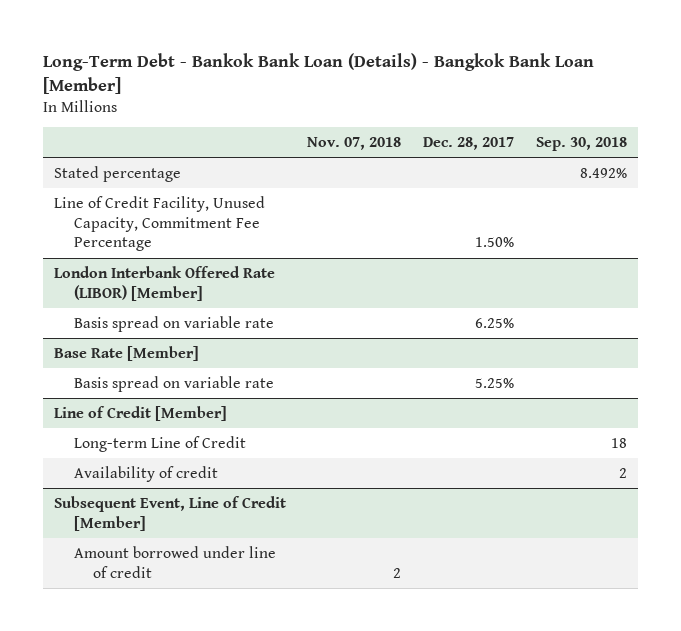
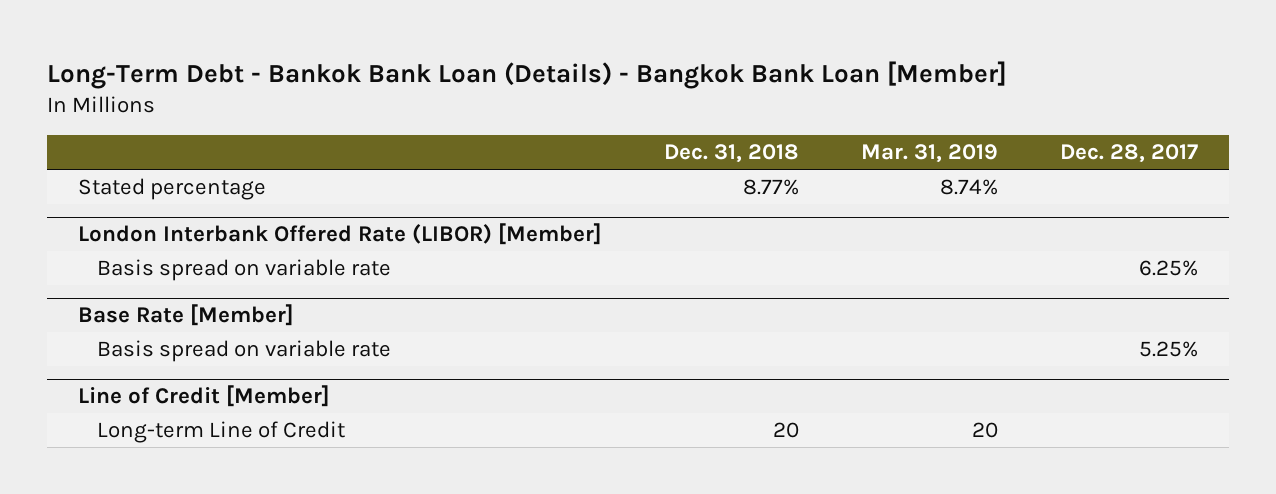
- | Nov. 07, 2018 | Dec. 28, 2017 | Sep. 30, 2018
+ | Dec. 31, 2018 | Mar. 31, 2019 | Dec. 28, 2017
- Line of Credit Facility, Unused Capacity, Commitment Fee Percentage | | 1.50% |
@ Line of Credit [Member]
- Availability of credit | | | 2
- Subsequent Event, Line of Credit [Member]
- Amount borrowed under line of credit | 2 | |

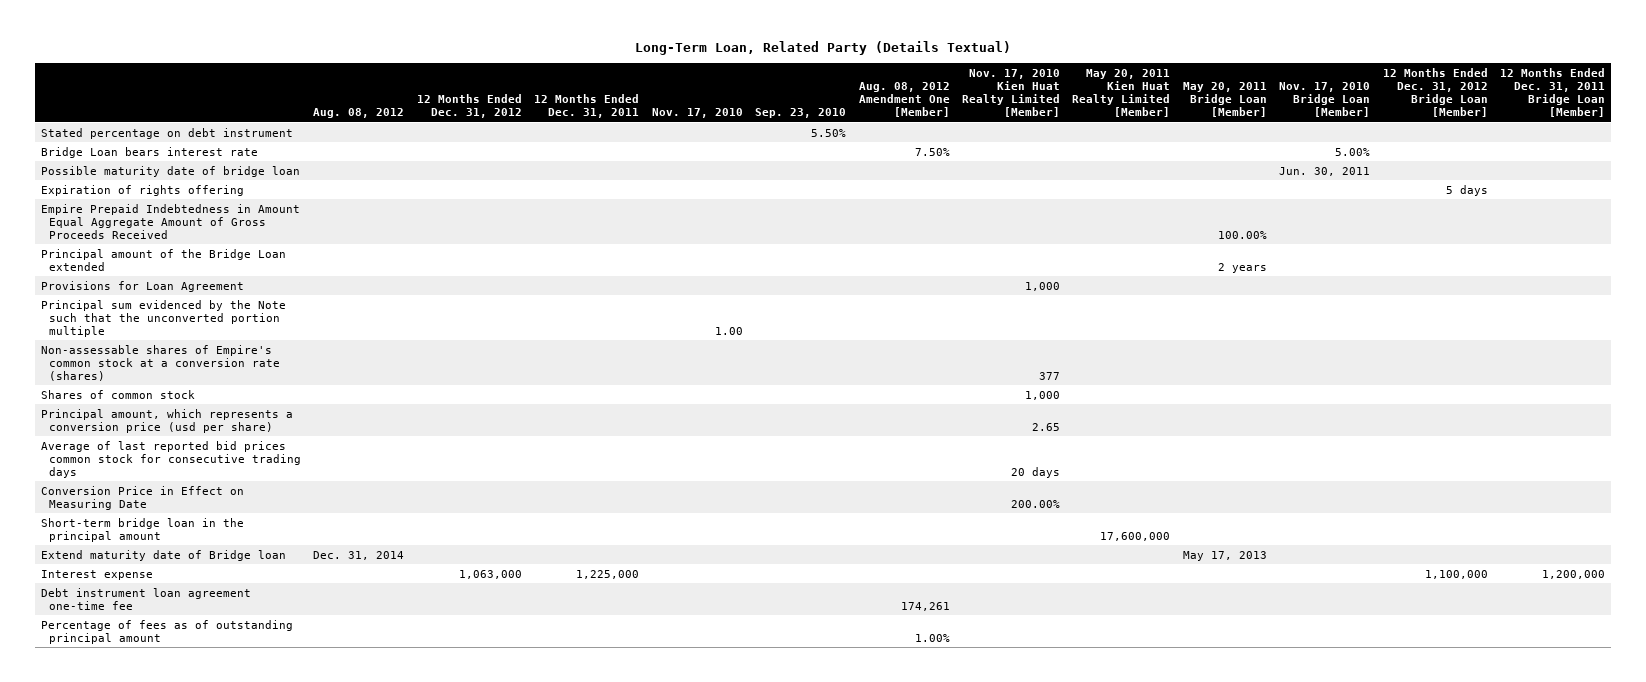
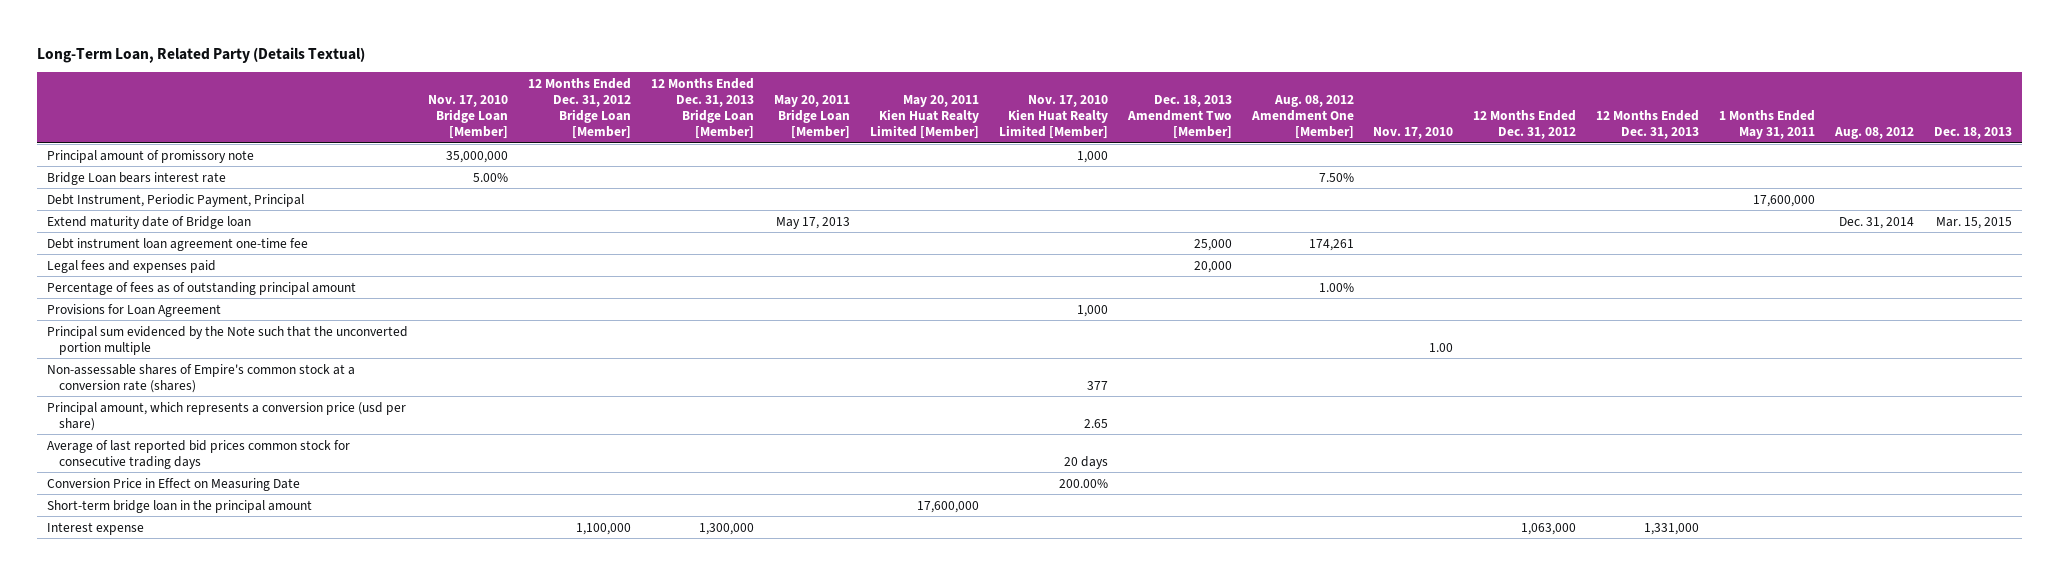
- | Aug. 08, 2012 | 12 Months Ended Dec. 31, 2012 | 12 Months Ended Dec. 31, 2011 | Nov. 17, 2010 | Sep. 23, 2010 | Aug. 08, 2012 Amendment One [Member] | Nov. 17, 2010 Kien Huat Realty Limited [Member] | May 20, 2011 Kien Huat Realty Limited [Member] | May 20, 2011 Bridge Loan [Member] | Nov. 17, 2010 Bridge Loan [Member] | 12 Months Ended Dec. 31, 2012 Bridge Loan [Member] | 12 Months Ended Dec. 31, 2011 Bridge Loan [Member]
+ | Nov. 17, 2010 Bridge Loan [Member] | 12 Months Ended Dec. 31, 2012 Bridge Loan [Member] | 12 Months Ended Dec. 31, 2013 Bridge Loan [Member] | May 20, 2011 Bridge Loan [Member] | May 20, 2011 Kien Huat Realty Limited [Member] | Nov. 17, 2010 Kien Huat Realty Limited [Member] | Dec. 18, 2013 Amendment Two [Member] | Aug. 08, 2012 Amendment One [Member] | Nov. 17, 2010 | 12 Months Ended Dec. 31, 2012 | 12 Months Ended Dec. 31, 2013 | 1 Months Ended May 31, 2011 | Aug. 08, 2012 | Dec. 18, 2013
- Stated percentage on debt instrument | | | | | 5.50% | | | | | | |
+ Principal amount of promissory note | 35,000,000 | | | | | 1,000 | | | | | | | |
- Possible maturity date of bridge loan | | | | | | | | | | Jun. 30, 2011 | |
- Expiration of rights offering | | | | | | | | | | | 5 days |
- Empire Prepaid Indebtedness in Amount Equal Aggregate Amount of Gross Proceeds Received | | | | | | | | | 100.00% | | |
- Principal amount of the Bridge Loan extended | | | | | | | | | 2 years | | |
+ Debt Instrument, Periodic Payment, Principal | | | | | | | | | | | | 17,600,000 | |
moved up: Extend maturity date of Bridge loan | | | | May 17, 2013 | | | | | | | | | Dec. 31, 2014 | Mar. 15, 2015
moved up: Debt instrument loan agreement one-time fee | | | | | | | 25,000 | 174,261 | | | | | |
+ Legal fees and expenses paid | | | | | | | 20,000 | | | | | | |
moved up: Percentage of fees as of outstanding principal amount | | | | | | | | 1.00% | | | | | |
- Shares of common stock | | | | | | | 1,000 | | | | |

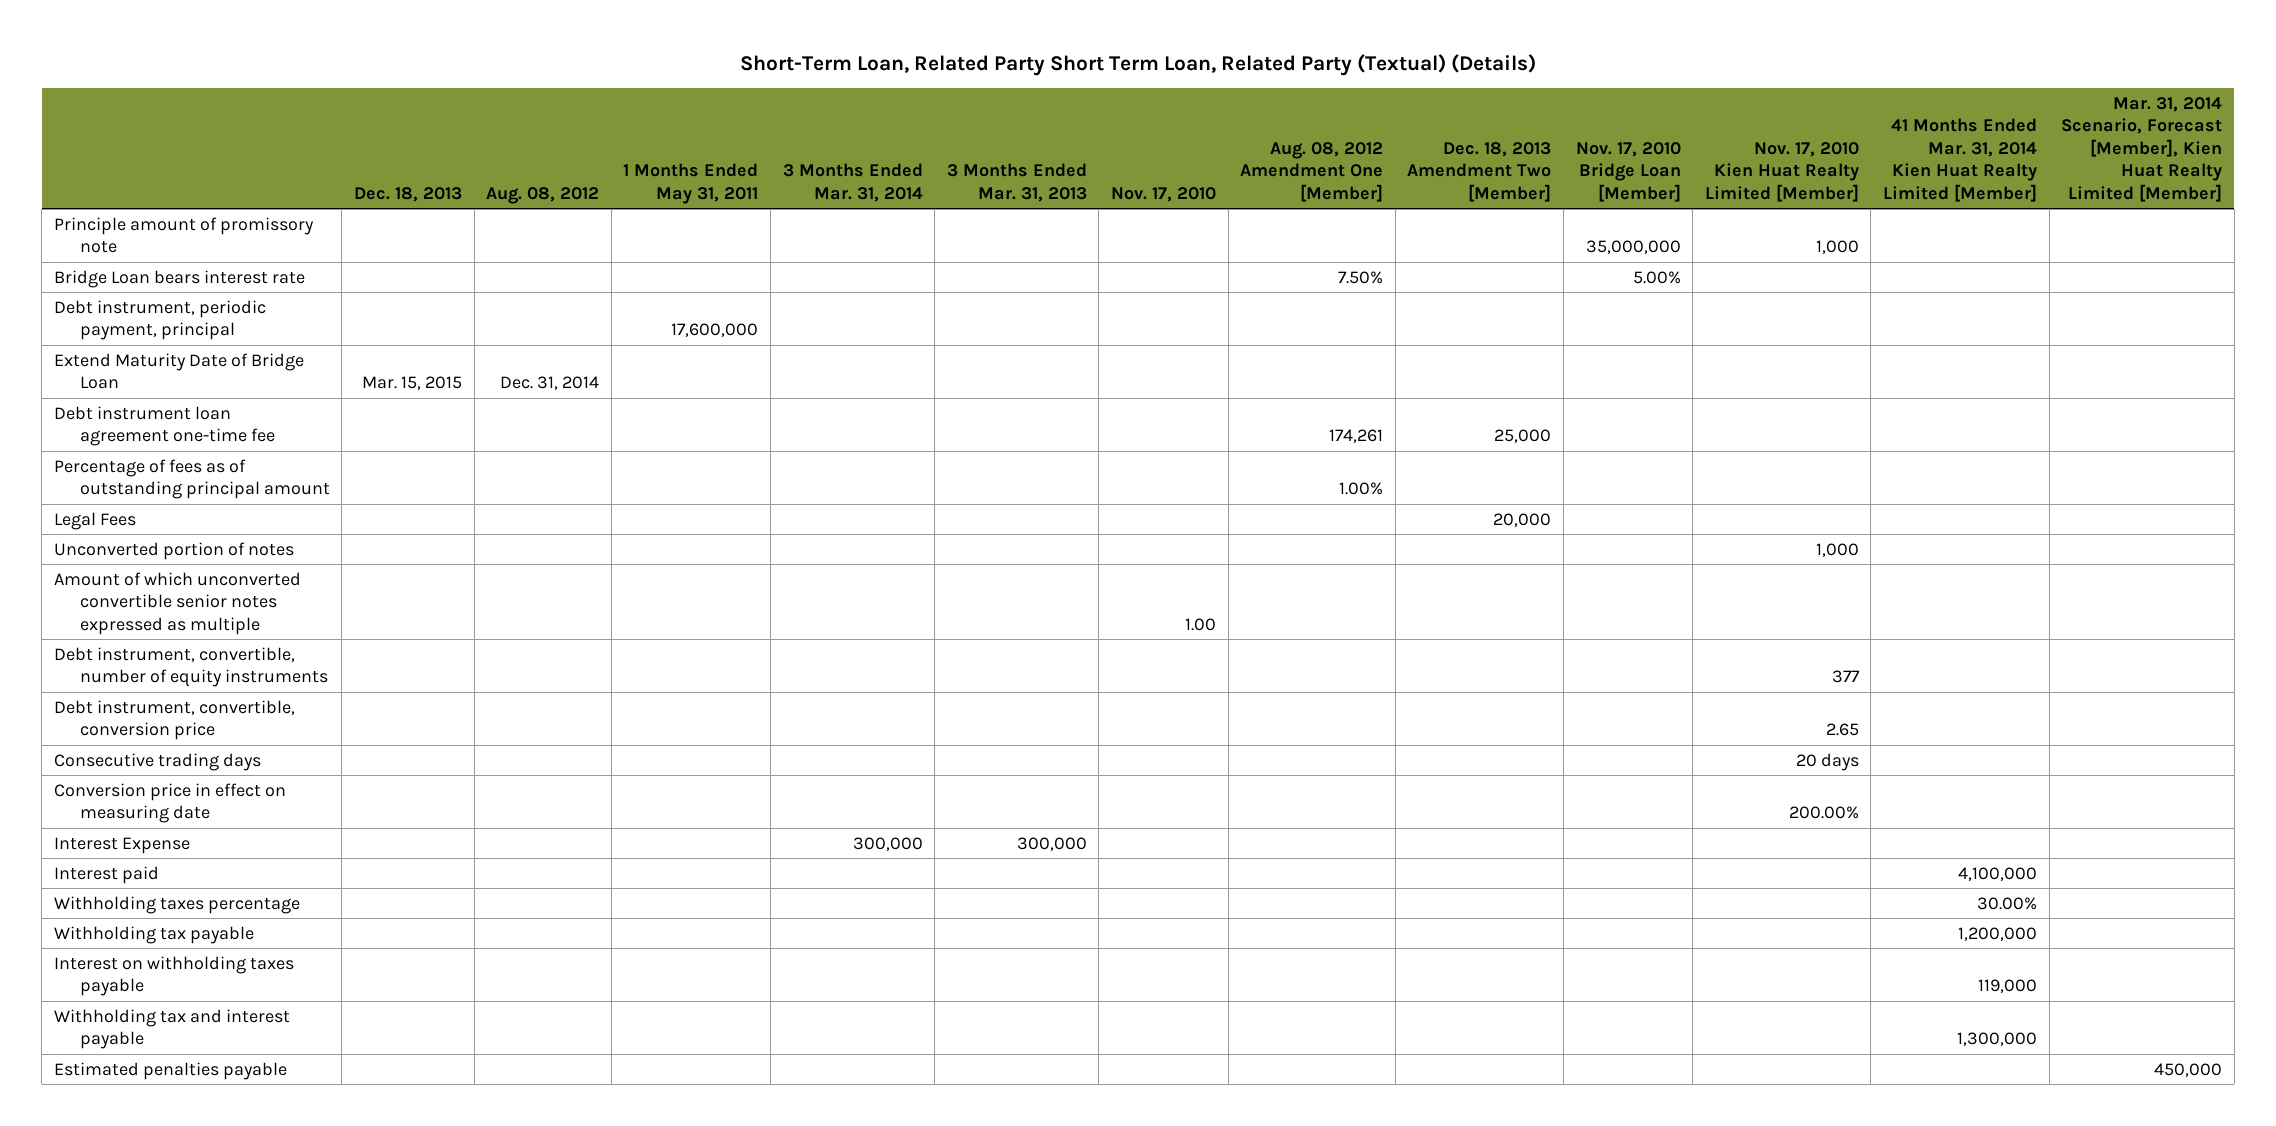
- Long-Term Loan, Related Party (Details Textual)
+ Short-Term Loan, Related Party Short Term Loan, Related Party (Textual) (Details)
- | Nov. 17, 2010 Bridge Loan [Member] | 12 Months Ended Dec. 31, 2012 Bridge Loan [Member] | 12 Months Ended Dec. 31, 2013 Bridge Loan [Member] | May 20, 2011 Bridge Loan [Member] | May 20, 2011 Kien Huat Realty Limited [Member] | Nov. 17, 2010 Kien Huat Realty Limited [Member] | Dec. 18, 2013 Amendment Two [Member] | Aug. 08, 2012 Amendment One [Member] | Nov. 17, 2010 | 12 Months Ended Dec. 31, 2012 | 12 Months Ended Dec. 31, 2013 | 1 Months Ended May 31, 2011 | Aug. 08, 2012 | Dec. 18, 2013
+ | Dec. 18, 2013 | Aug. 08, 2012 | 1 Months Ended May 31, 2011 | 3 Months Ended Mar. 31, 2014 | 3 Months Ended Mar. 31, 2013 | Nov. 17, 2010 | Aug. 08, 2012 Amendment One [Member] | Dec. 18, 2013 Amendment Two [Member] | Nov. 17, 2010 Bridge Loan [Member] | Nov. 17, 2010 Kien Huat Realty Limited [Member] | 41 Months Ended Mar. 31, 2014 Kien Huat Realty Limited [Member] | Mar. 31, 2014 Scenario, Forecast [Member], Kien Huat Realty Limited [Member]
- Principal amount of promissory note | 35,000,000 | | | | | 1,000 | | | | | | | |
+ Principle amount of promissory note | | | | | | | | | 35,000,000 | 1,000 | |
- Debt Instrument, Periodic Payment, Principal | | | | | | | | | | | | 17,600,000 | |
- Extend maturity date of Bridge loan | | | | May 17, 2013 | | | | | | | | | Dec. 31, 2014 | Mar. 15, 2015
+ Debt instrument, periodic payment, principal | | | 17,600,000 | | | | | | | | |
+ Extend Maturity Date of Bridge Loan | Mar. 15, 2015 | Dec. 31, 2014 | | | | | | | | | |
- Legal fees and expenses paid | | | | | | | 20,000 | | | | | | |
- Provisions for Loan Agreement | | | | | | 1,000 | | | | | | | |
- Principal sum evidenced by the Note such that the unconverted portion multiple | | | | | | | | | 1.00 | | | | |
- Non-assessable shares of Empire's common stock at a conversion rate (shares) | | | | | | 377 | | | | | | | |
- Principal amount, which represents a conversion price (usd per share) | | | | | | 2.65 | | | | | | | |
- Average of last reported bid prices common stock for consecutive trading days | | | | | | 20 days | | | | | | | |
- Conversion Price in Effect on Measuring Date | | | | | | 200.00% | | | | | | | |
- Short-term bridge loan in the principal amount | | | | | 17,600,000 | | | | | | | | |
- Interest expense | | 1,100,000 | 1,300,000 | | | | | | | 1,063,000 | 1,331,000 | | |
+ Legal Fees | | | | | | | | 20,000 | | | |
+ Unconverted portion of notes | | | | | | | | | | 1,000 | |
+ Amount of which unconverted convertible senior notes expressed as multiple | | | | | | 1.00 | | | | | |
+ Debt instrument, convertible, number of equity instruments | | | | | | | | | | 377 | |
+ Debt instrument, convertible, conversion price | | | | | | | | | | 2.65 | |
+ Consecutive trading days | | | | | | | | | | 20 days | |
+ Conversion price in effect on measuring date | | | | | | | | | | 200.00% | |
+ Interest Expense | | | | 300,000 | 300,000 | | | | | | |
+ Interest paid | | | | | | | | | | | 4,100,000 |
+ Withholding taxes percentage | | | | | | | | | | | 30.00% |
+ Withholding tax payable | | | | | | | | | | | 1,200,000 |
+ Interest on withholding taxes payable | | | | | | | | | | | 119,000 |
+ Withholding tax and interest payable | | | | | | | | | | | 1,300,000 |
+ Estimated penalties payable | | | | | | | | | | | | 450,000

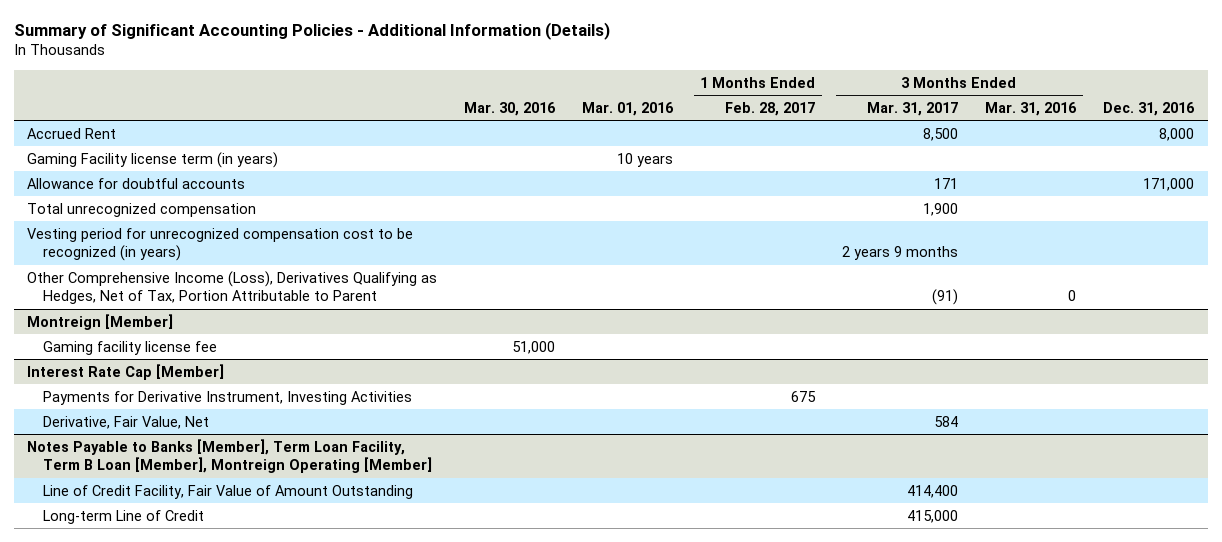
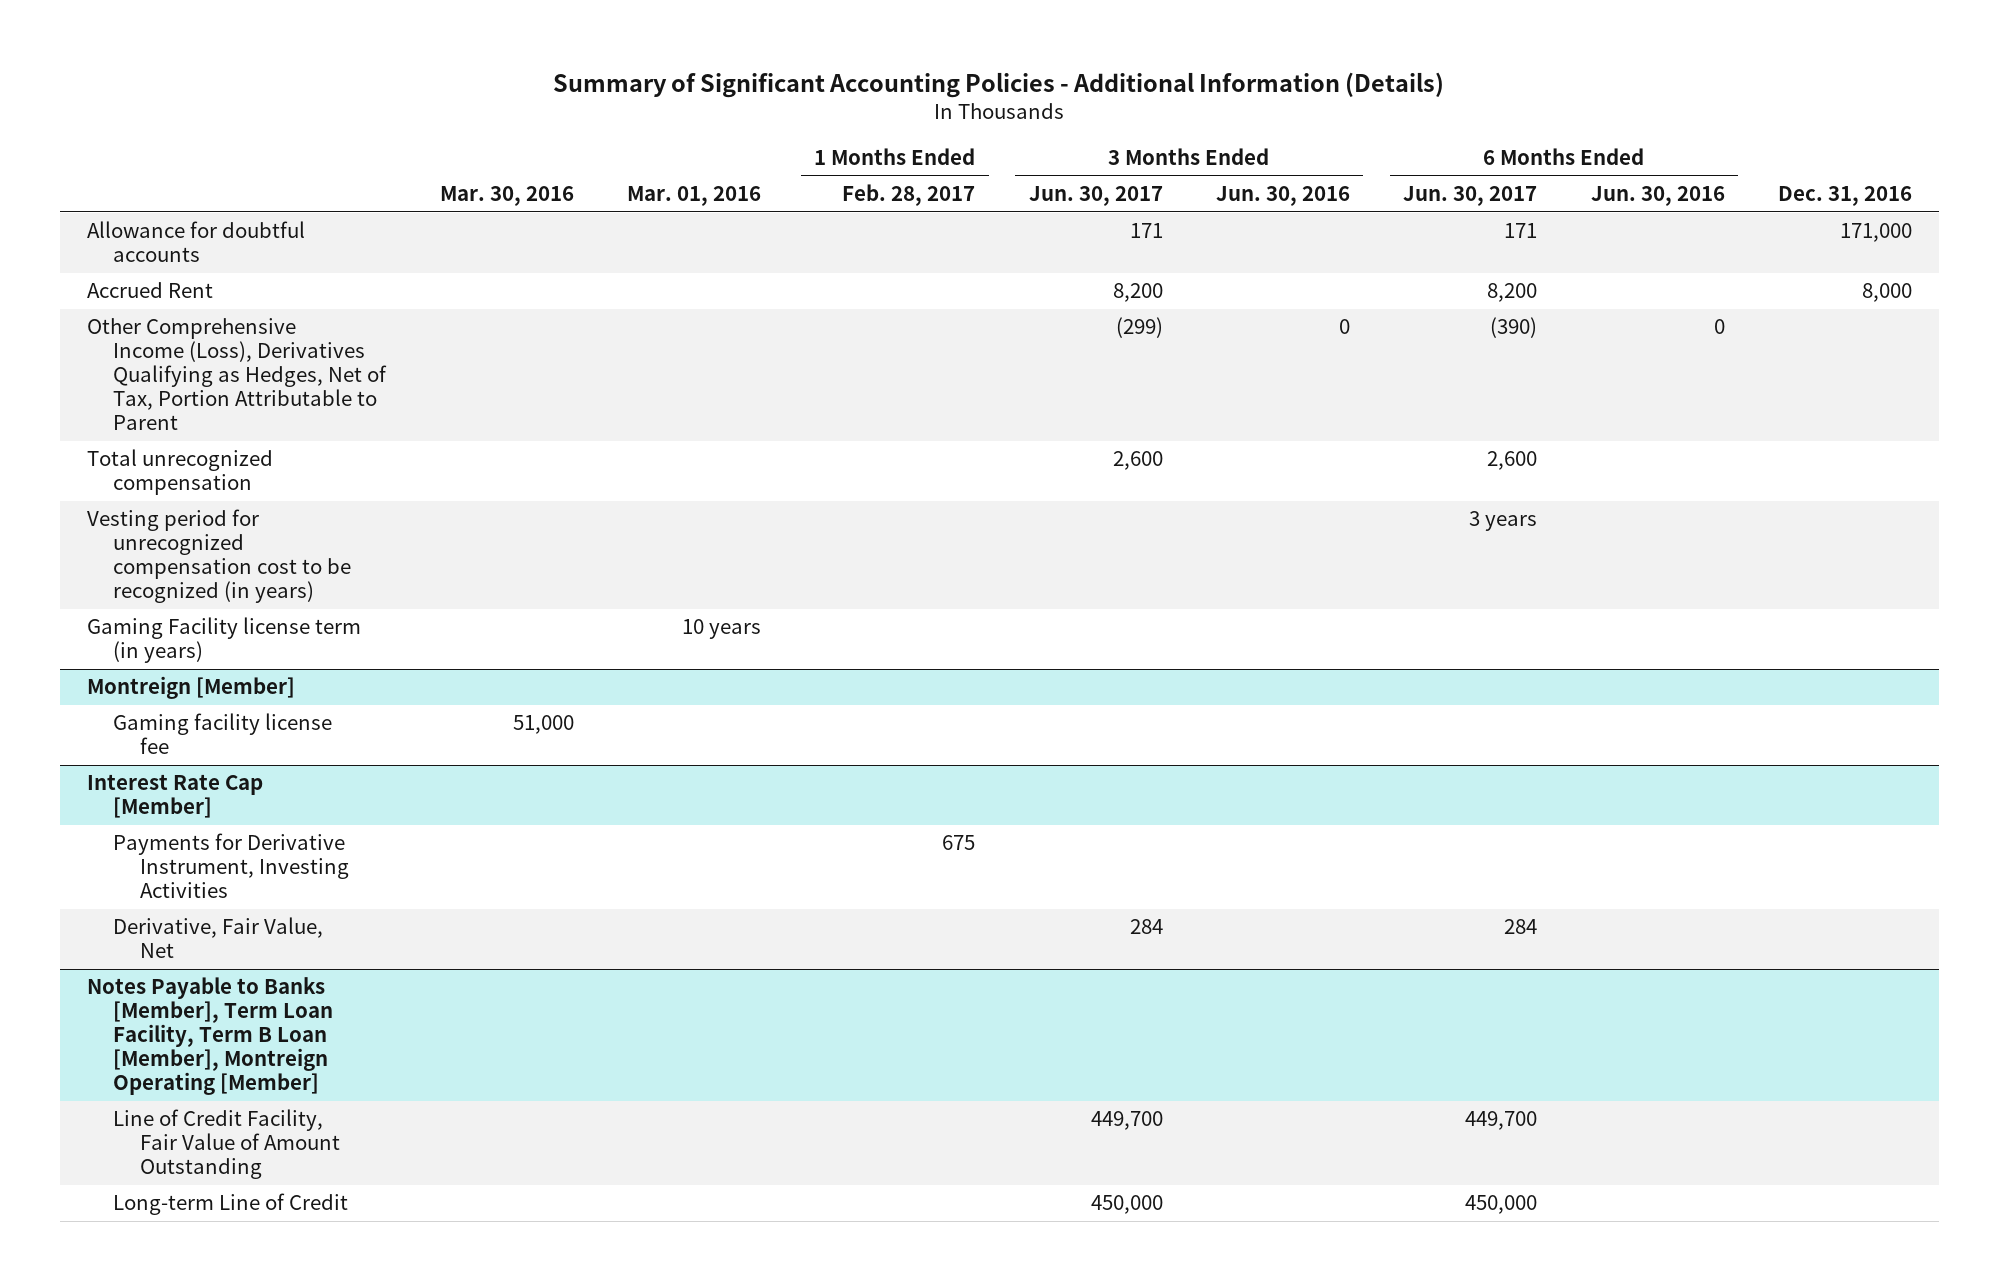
- | Mar. 30, 2016 | Mar. 01, 2016 | 1 Months Ended Feb. 28, 2017 | 3 Months Ended Mar. 31, 2017 | 3 Months Ended Mar. 31, 2016 | Dec. 31, 2016
+ | Mar. 30, 2016 | Mar. 01, 2016 | 1 Months Ended Feb. 28, 2017 | 3 Months Ended Jun. 30, 2017 | 3 Months Ended Jun. 30, 2016 | 6 Months Ended Jun. 30, 2017 | 6 Months Ended Jun. 30, 2016 | Dec. 31, 2016
moved down: Accrued Rent | | | | 8,200 | | 8,200 | | 8,000
moved up: Other Comprehensive Income (Loss), Derivatives Qualifying as Hedges, Net of Tax, Portion Attributable to Parent | | | | (299) | 0 | (390) | 0 |
moved down: Gaming Facility license term (in years) | | 10 years | | | | | |

